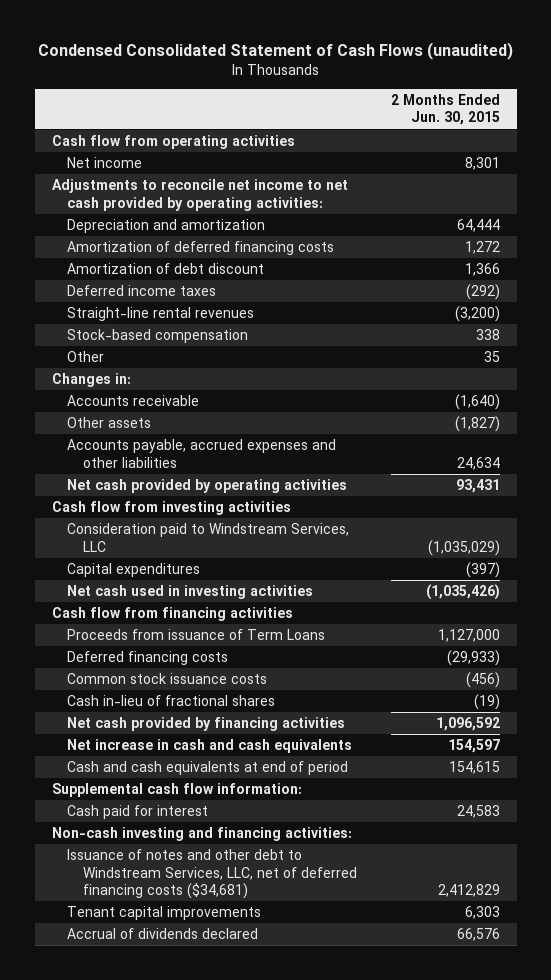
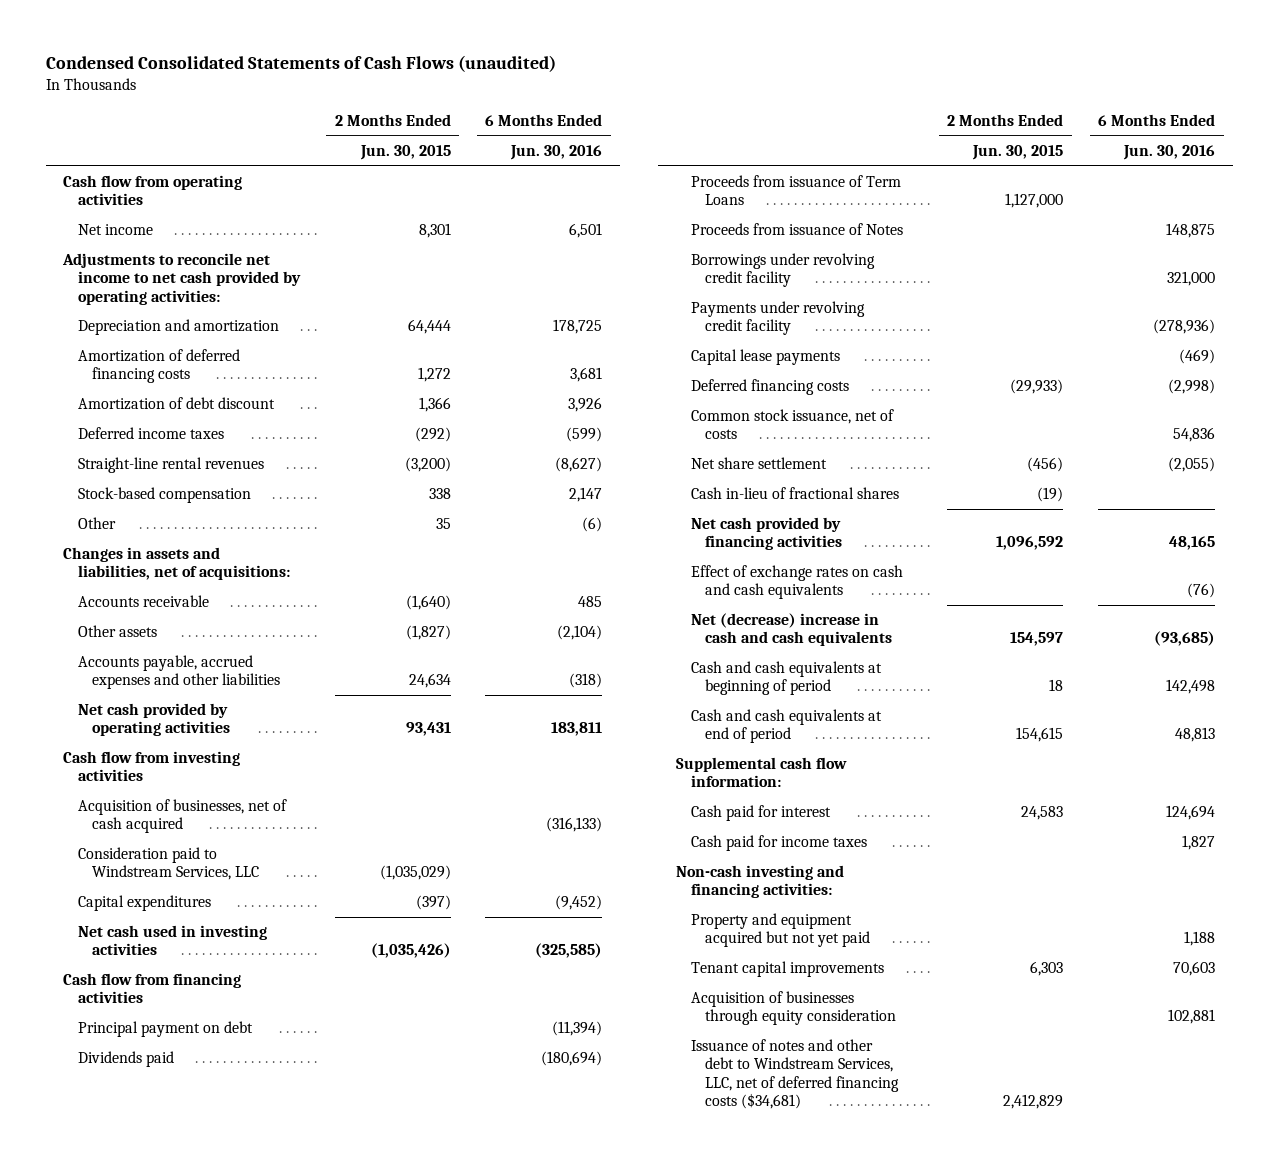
- Condensed Consolidated Statement of Cash Flows (unaudited)
+ Condensed Consolidated Statements of Cash Flows (unaudited)
- | 2 Months Ended Jun. 30, 2015
+ | 2 Months Ended Jun. 30, 2015 | 6 Months Ended Jun. 30, 2016
- Changes in:
+ Changes in assets and liabilities, net of acquisitions:
+ Acquisition of businesses, net of cash acquired | | (316,133)
+ Principal payment on debt | | (11,394)
+ Dividends paid | | (180,694)
+ Proceeds from issuance of Notes | | 148,875
+ Borrowings under revolving credit facility | | 321,000
+ Payments under revolving credit facility | | (278,936)
+ Capital lease payments | | (469)
- Common stock issuance costs | (456)
+ Common stock issuance, net of costs | | 54,836
+ Net share settlement | (456) | (2,055)
- Net increase in cash and cash equivalents | 154,597
+ Effect of exchange rates on cash and cash equivalents | | (76)
+ Net (decrease) increase in cash and cash equivalents | 154,597 | (93,685)
+ Cash and cash equivalents at beginning of period | 18 | 142,498
+ Cash paid for income taxes | | 1,827
+ Property and equipment acquired but not yet paid | | 1,188
- Accrual of dividends declared | 66,576
+ Acquisition of businesses through equity consideration | | 102,881
moved down: Issuance of notes and other debt to Windstream Services, LLC, net of deferred financing costs ($34,681) | 2,412,829 |

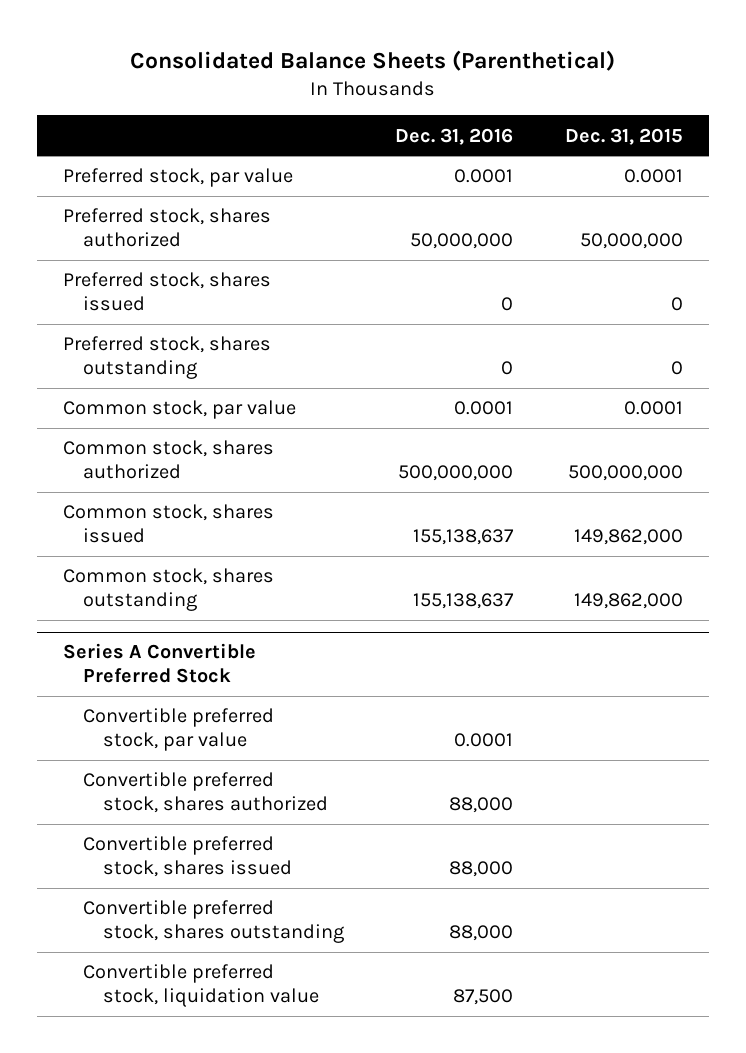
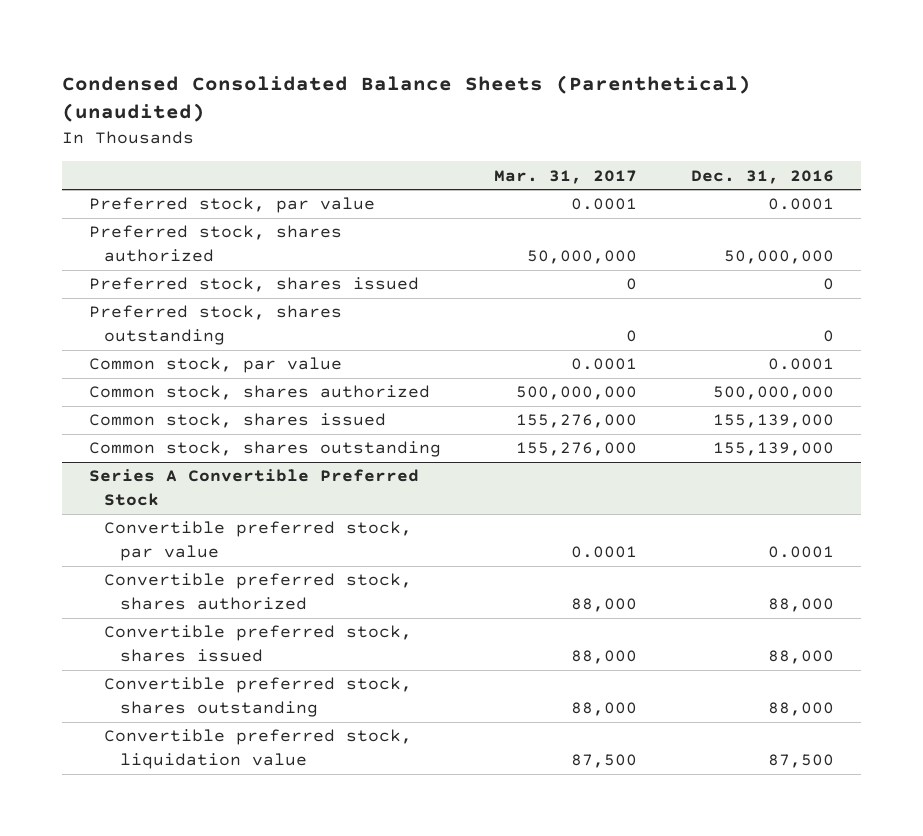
- Consolidated Balance Sheets (Parenthetical)
+ Condensed Consolidated Balance Sheets (Parenthetical) (unaudited)
- | Dec. 31, 2016 | Dec. 31, 2015
+ | Mar. 31, 2017 | Dec. 31, 2016
- Common stock, shares issued | 155,138,637 | 149,862,000
- Common stock, shares outstanding | 155,138,637 | 149,862,000
+ Common stock, shares issued | 155,276,000 | 155,139,000
+ Common stock, shares outstanding | 155,276,000 | 155,139,000

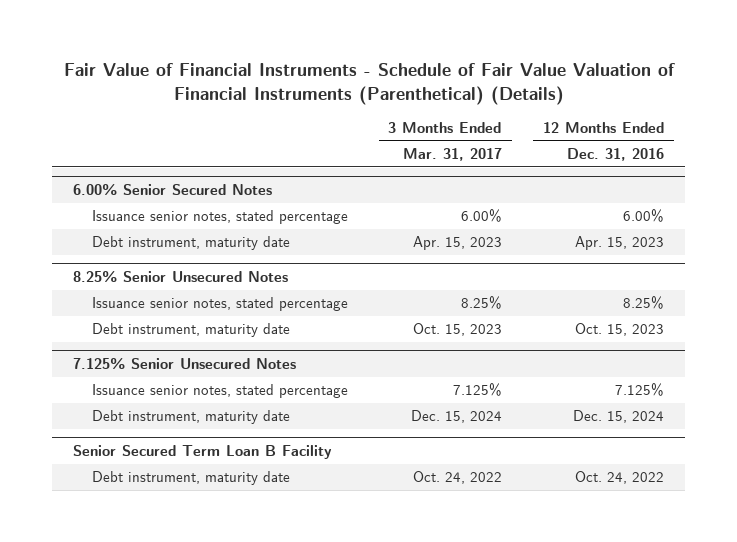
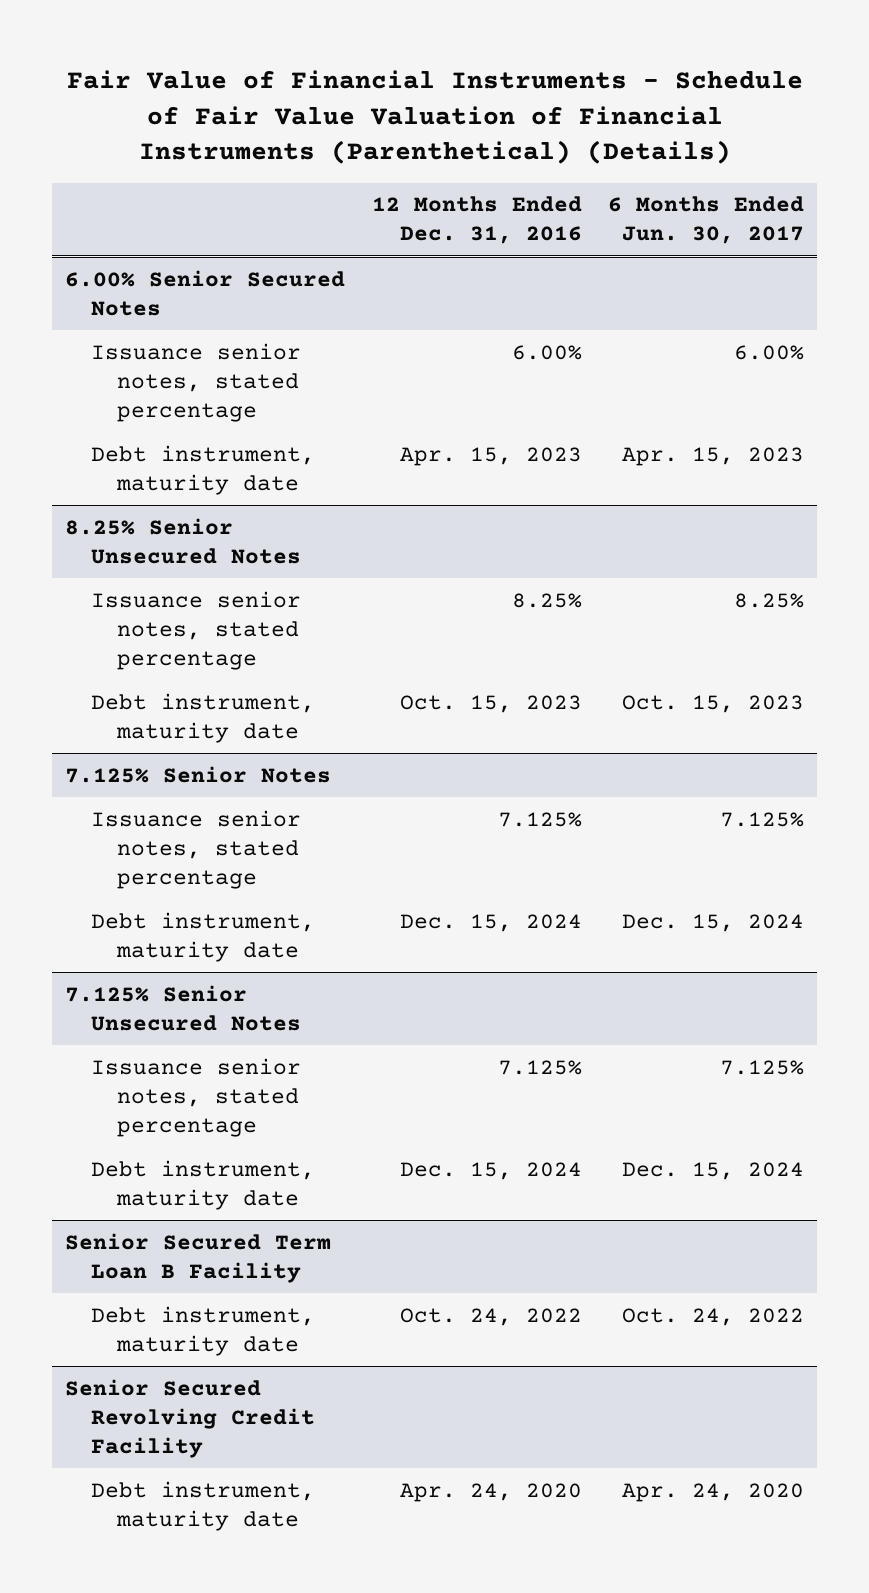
- | 3 Months Ended Mar. 31, 2017 | 12 Months Ended Dec. 31, 2016
+ | 12 Months Ended Dec. 31, 2016 | 6 Months Ended Jun. 30, 2017
+ 7.125% Senior Notes
+ Issuance senior notes, stated percentage | 7.125% | 7.125%
+ Debt instrument, maturity date | Dec. 15, 2024 | Dec. 15, 2024
+ Senior Secured Revolving Credit Facility
+ Debt instrument, maturity date | Apr. 24, 2020 | Apr. 24, 2020

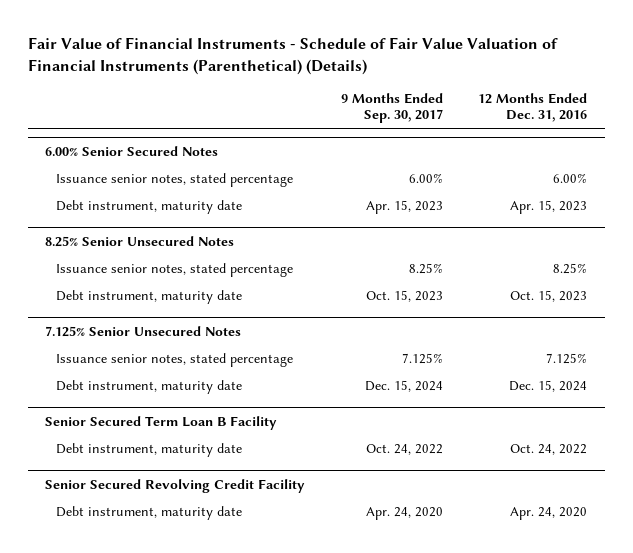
- | 12 Months Ended Dec. 31, 2016 | 6 Months Ended Jun. 30, 2017
+ | 9 Months Ended Sep. 30, 2017 | 12 Months Ended Dec. 31, 2016
- 7.125% Senior Notes
- Issuance senior notes, stated percentage | 7.125% | 7.125%
- Debt instrument, maturity date | Dec. 15, 2024 | Dec. 15, 2024

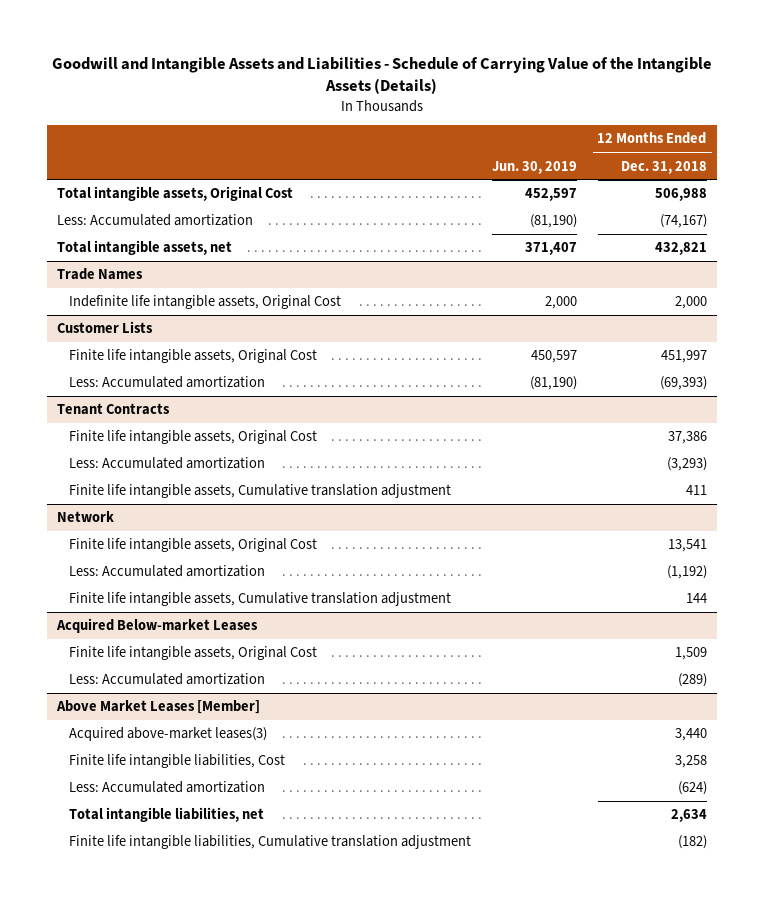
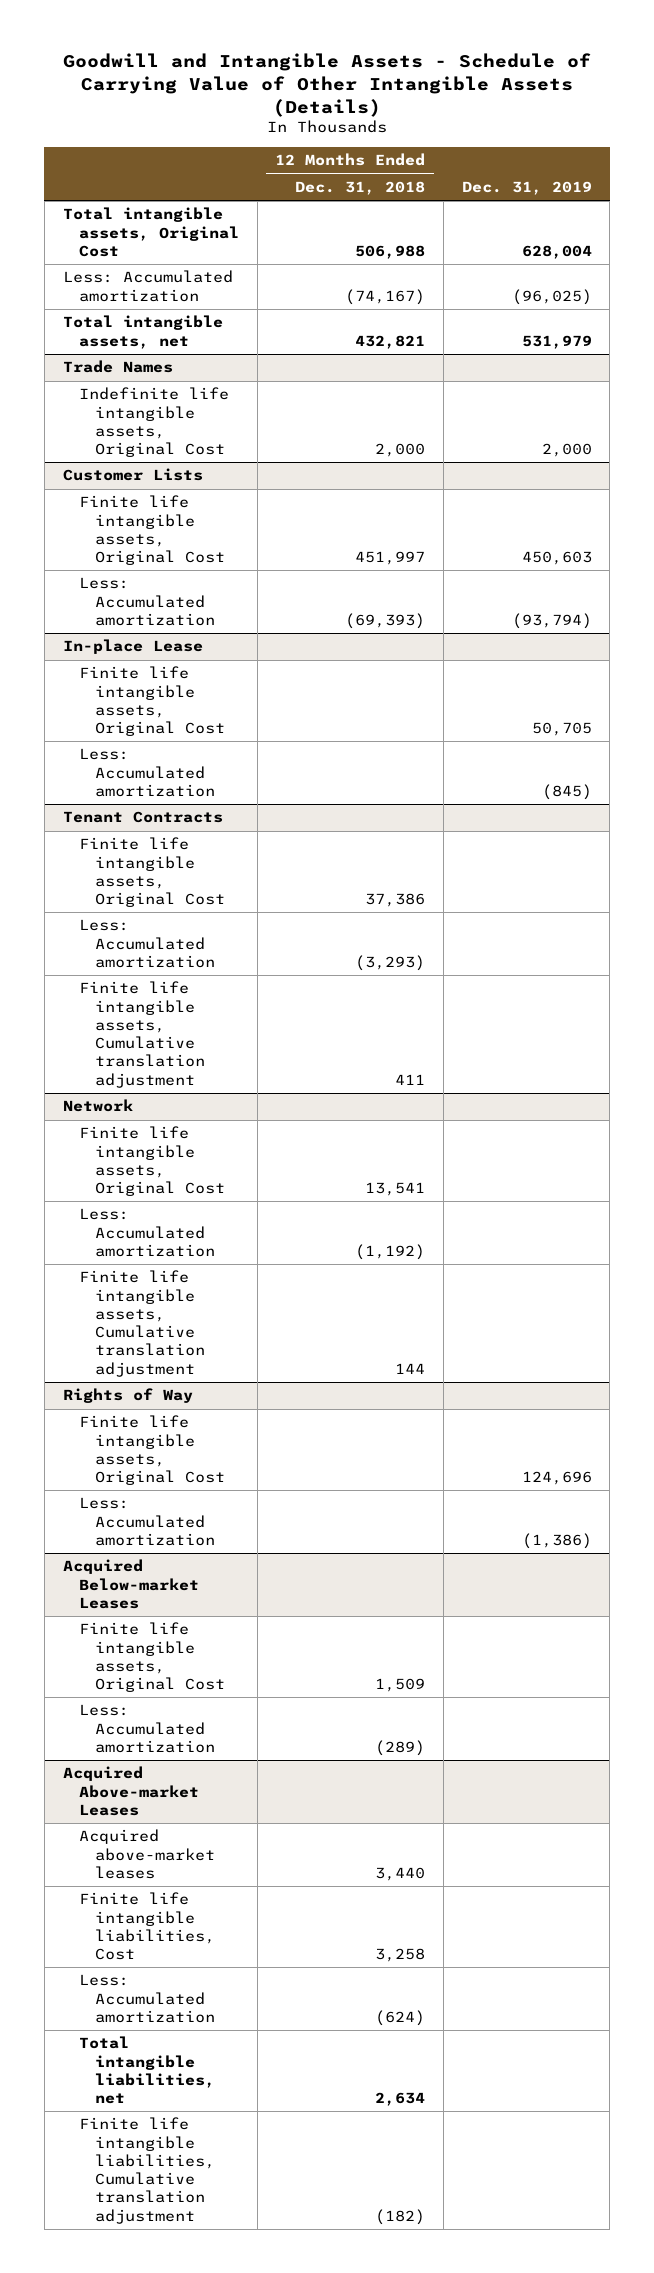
- Goodwill and Intangible Assets and Liabilities - Schedule of Carrying Value of the Intangible Assets (Details)
+ Goodwill and Intangible Assets - Schedule of Carrying Value of Other Intangible Assets (Details)
- | Jun. 30, 2019 | 12 Months Ended Dec. 31, 2018
+ | 12 Months Ended Dec. 31, 2018 | Dec. 31, 2019
+ In-place Lease
+ Finite life intangible assets, Original Cost | | 50,705
+ Less: Accumulated amortization | | (845)
+ Rights of Way
+ Finite life intangible assets, Original Cost | | 124,696
+ Less: Accumulated amortization | | (1,386)
- Above Market Leases [Member]
- Acquired above-market leases(3) | | 3,440
+ Acquired Above-market Leases
+ Acquired above-market leases | 3,440 |

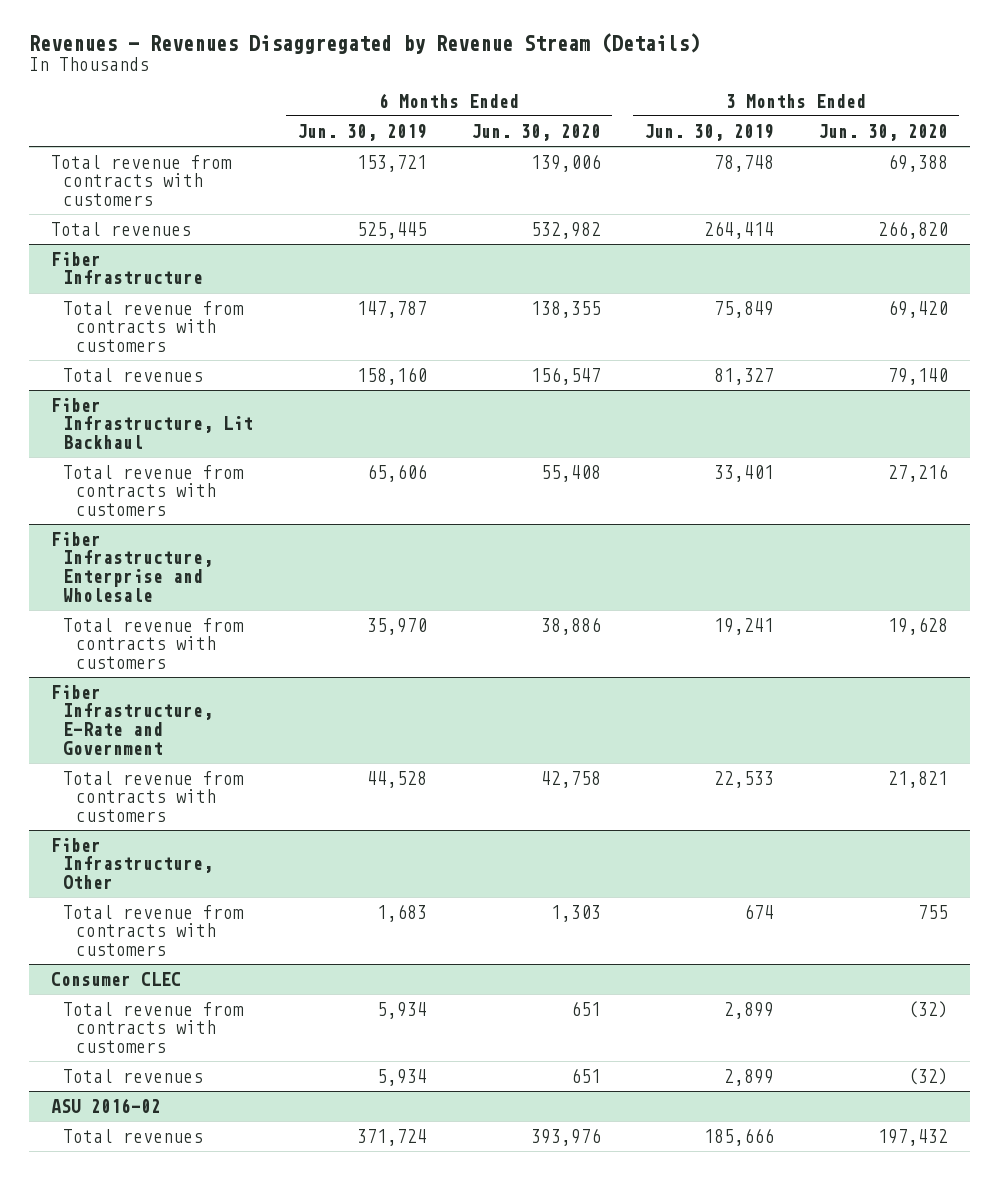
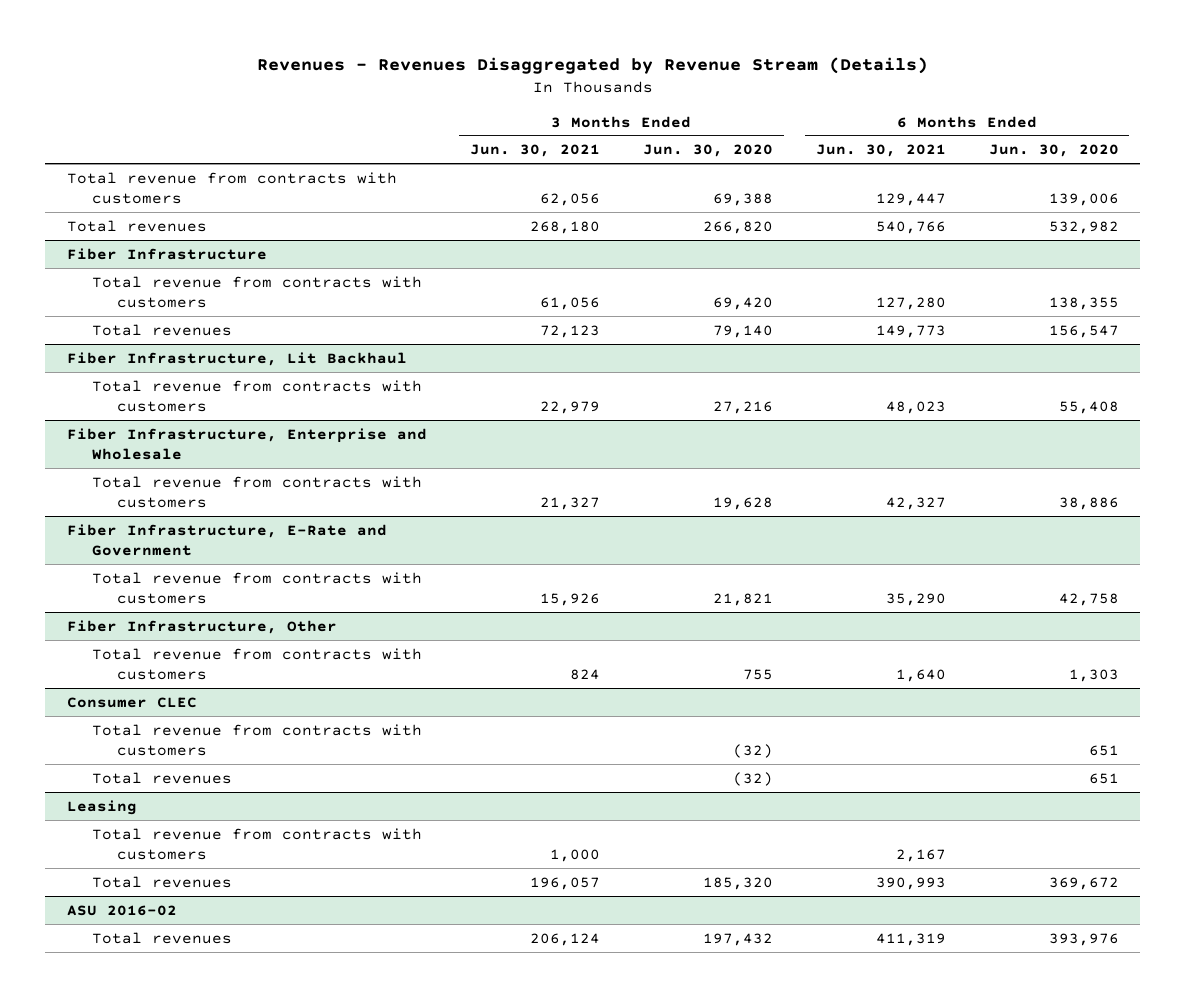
- | 6 Months Ended Jun. 30, 2019 | 6 Months Ended Jun. 30, 2020 | 3 Months Ended Jun. 30, 2019 | 3 Months Ended Jun. 30, 2020
+ | 3 Months Ended Jun. 30, 2021 | 3 Months Ended Jun. 30, 2020 | 6 Months Ended Jun. 30, 2021 | 6 Months Ended Jun. 30, 2020
+ Leasing
+ Total revenue from contracts with customers | 1,000 | | 2,167 |
+ Total revenues | 196,057 | 185,320 | 390,993 | 369,672

